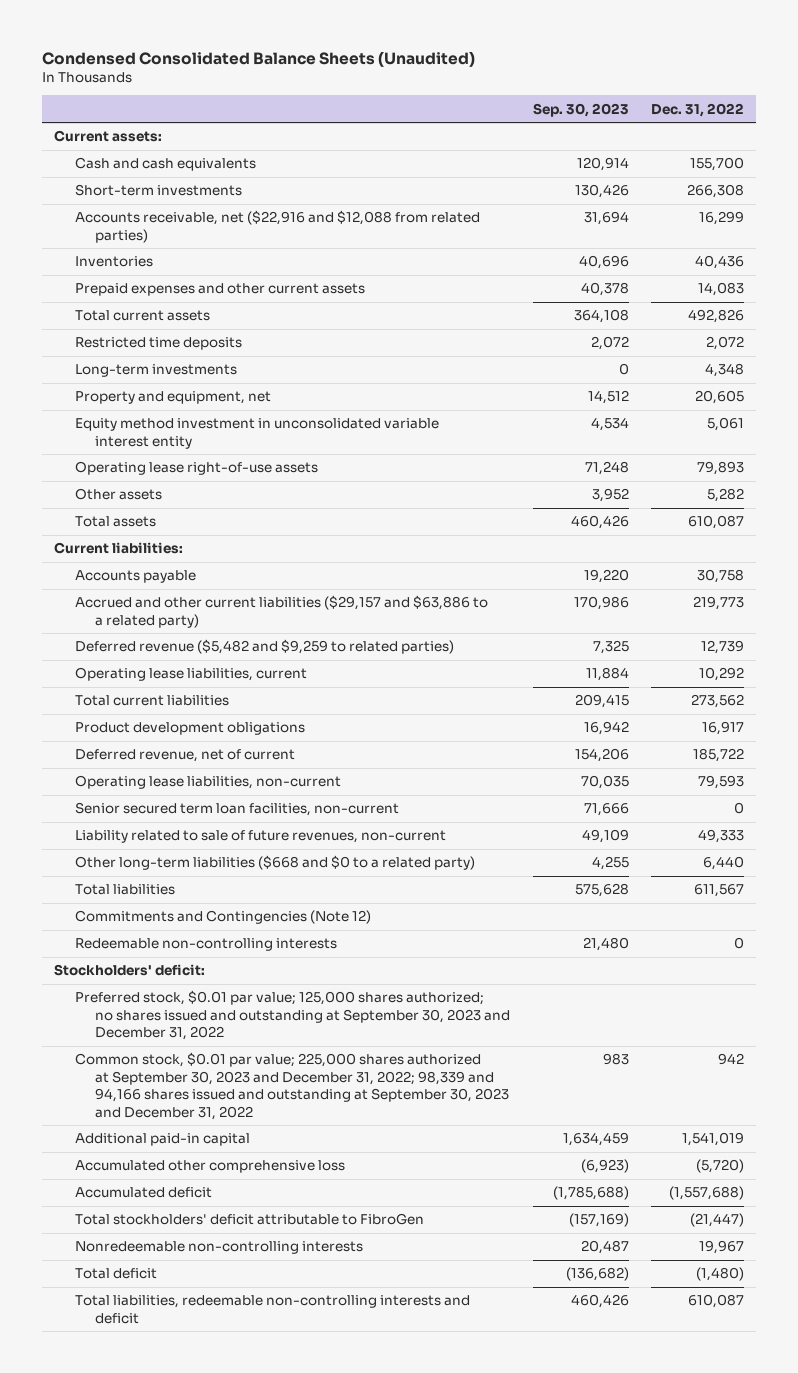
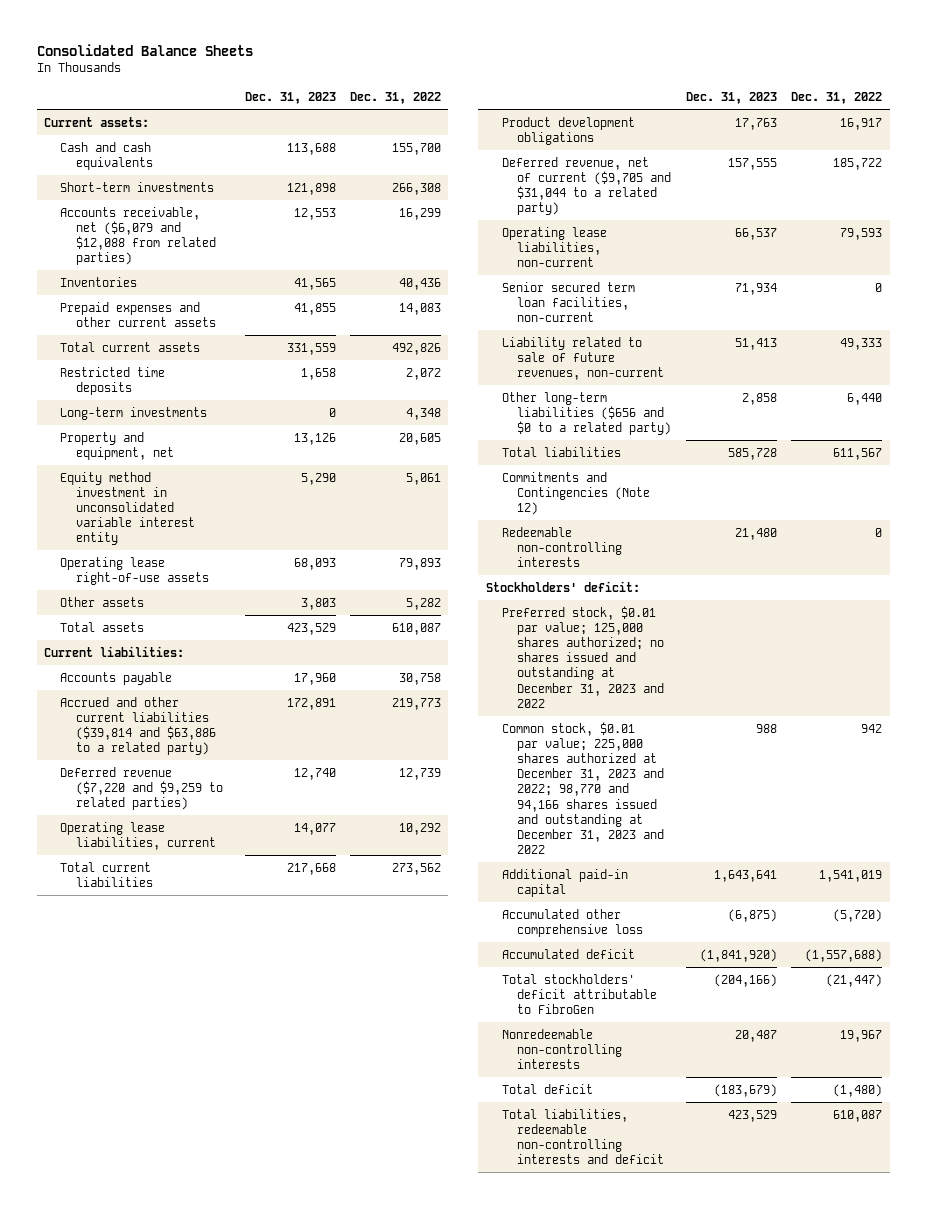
- Condensed Consolidated Balance Sheets (Unaudited)
+ Consolidated Balance Sheets
- | Sep. 30, 2023 | Dec. 31, 2022
+ | Dec. 31, 2023 | Dec. 31, 2022
- Accounts receivable, net ($22,916 and $12,088 from related parties) | 31,694 | 16,299
+ Accounts receivable, net ($6,079 and $12,088 from related parties) | 12,553 | 16,299
- Accrued and other current liabilities ($29,157 and $63,886 to a related party) | 170,986 | 219,773
- Deferred revenue ($5,482 and $9,259 to related parties) | 7,325 | 12,739
+ Accrued and other current liabilities ($39,814 and $63,886 to a related party) | 172,891 | 219,773
+ Deferred revenue ($7,220 and $9,259 to related parties) | 12,740 | 12,739
- Deferred revenue, net of current | 154,206 | 185,722
+ Deferred revenue, net of current ($9,705 and $31,044 to a related party) | 157,555 | 185,722
- Other long-term liabilities ($668 and $0 to a related party) | 4,255 | 6,440
+ Other long-term liabilities ($656 and $0 to a related party) | 2,858 | 6,440
- Preferred stock, $0.01 par value; 125,000 shares authorized; no shares issued and outstanding at September 30, 2023 and December 31, 2022
- Common stock, $0.01 par value; 225,000 shares authorized at September 30, 2023 and December 31, 2022; 98,339 and 94,166 shares issued and outstanding at September 30, 2023 and December 31, 2022 | 983 | 942
+ Preferred stock, $0.01 par value; 125,000 shares authorized; no shares issued and outstanding at December 31, 2023 and 2022
+ Common stock, $0.01 par value; 225,000 shares authorized at December 31, 2023 and 2022; 98,770 and 94,166 shares issued and outstanding at December 31, 2023 and 2022 | 988 | 942

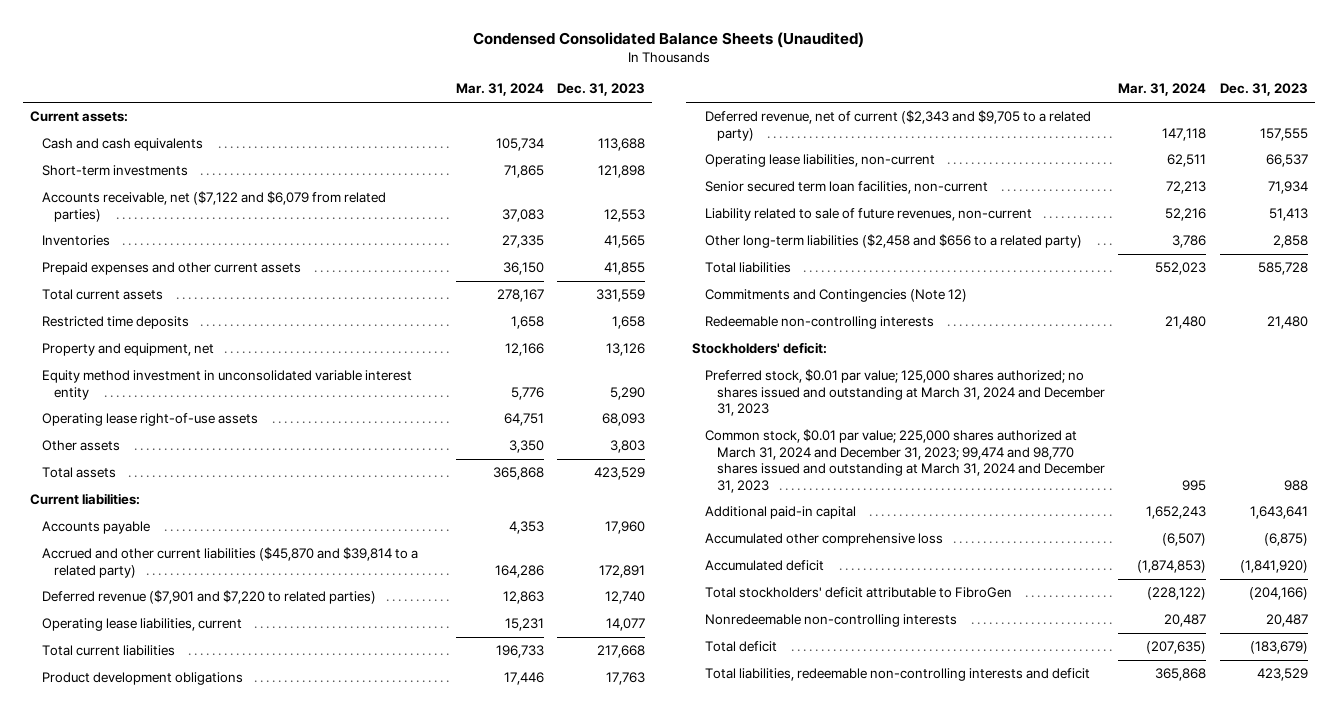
- Consolidated Balance Sheets
+ Condensed Consolidated Balance Sheets (Unaudited)
- | Dec. 31, 2023 | Dec. 31, 2022
+ | Mar. 31, 2024 | Dec. 31, 2023
- Accounts receivable, net ($6,079 and $12,088 from related parties) | 12,553 | 16,299
+ Accounts receivable, net ($7,122 and $6,079 from related parties) | 37,083 | 12,553
- Long-term investments | 0 | 4,348
- Accrued and other current liabilities ($39,814 and $63,886 to a related party) | 172,891 | 219,773
- Deferred revenue ($7,220 and $9,259 to related parties) | 12,740 | 12,739
+ Accrued and other current liabilities ($45,870 and $39,814 to a related party) | 164,286 | 172,891
+ Deferred revenue ($7,901 and $7,220 to related parties) | 12,863 | 12,740
- Deferred revenue, net of current ($9,705 and $31,044 to a related party) | 157,555 | 185,722
+ Deferred revenue, net of current ($2,343 and $9,705 to a related party) | 147,118 | 157,555
- Other long-term liabilities ($656 and $0 to a related party) | 2,858 | 6,440
+ Other long-term liabilities ($2,458 and $656 to a related party) | 3,786 | 2,858
- Preferred stock, $0.01 par value; 125,000 shares authorized; no shares issued and outstanding at December 31, 2023 and 2022
- Common stock, $0.01 par value; 225,000 shares authorized at December 31, 2023 and 2022; 98,770 and 94,166 shares issued and outstanding at December 31, 2023 and 2022 | 988 | 942
+ Preferred stock, $0.01 par value; 125,000 shares authorized; no shares issued and outstanding at March 31, 2024 and December 31, 2023
+ Common stock, $0.01 par value; 225,000 shares authorized at March 31, 2024 and December 31, 2023; 99,474 and 98,770 shares issued and outstanding at March 31, 2024 and December 31, 2023 | 995 | 988

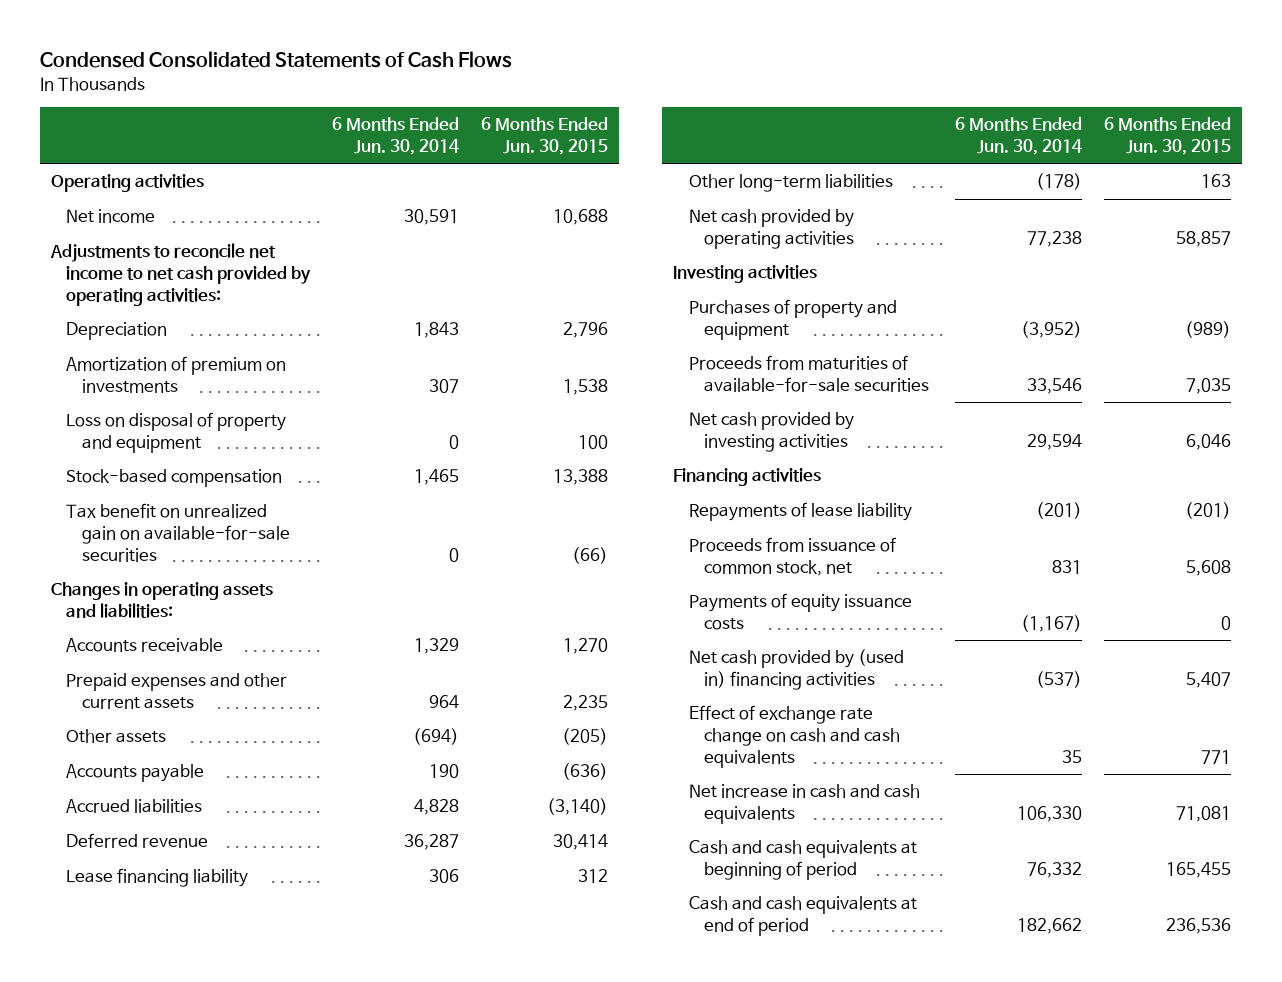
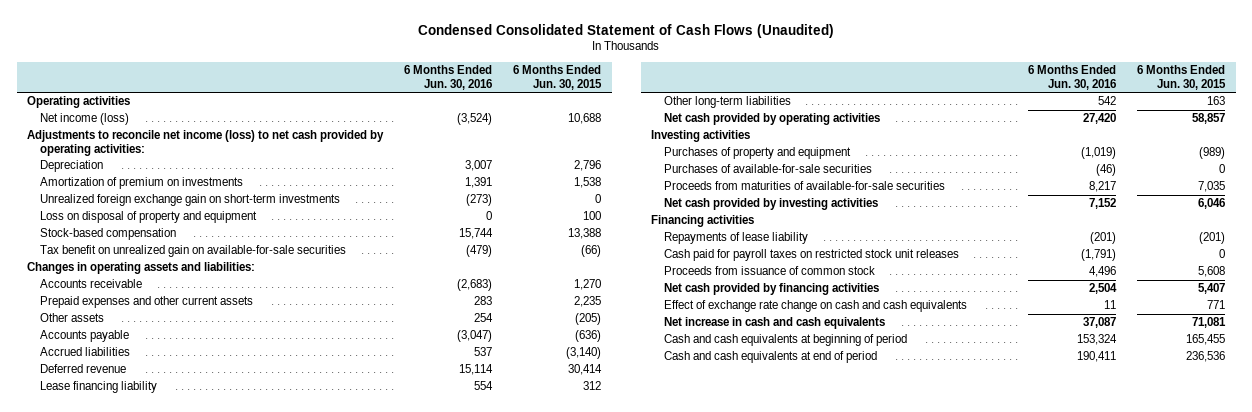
- Condensed Consolidated Statements of Cash Flows
+ Condensed Consolidated Statement of Cash Flows (Unaudited)
- | 6 Months Ended Jun. 30, 2014 | 6 Months Ended Jun. 30, 2015
+ | 6 Months Ended Jun. 30, 2016 | 6 Months Ended Jun. 30, 2015
- Net income | 30,591 | 10,688
- Adjustments to reconcile net income to net cash provided by operating activities:
+ Net income (loss) | (3,524) | 10,688
+ Adjustments to reconcile net income (loss) to net cash provided by operating activities:
+ Unrealized foreign exchange gain on short-term investments | (273) | 0
+ Purchases of available-for-sale securities | (46) | 0
- Proceeds from issuance of common stock, net | 831 | 5,608
- Payments of equity issuance costs | (1,167) | 0
- Net cash provided by (used in) financing activities | (537) | 5,407
+ Cash paid for payroll taxes on restricted stock unit releases | (1,791) | 0
+ Proceeds from issuance of common stock | 4,496 | 5,608
+ Net cash provided by financing activities | 2,504 | 5,407

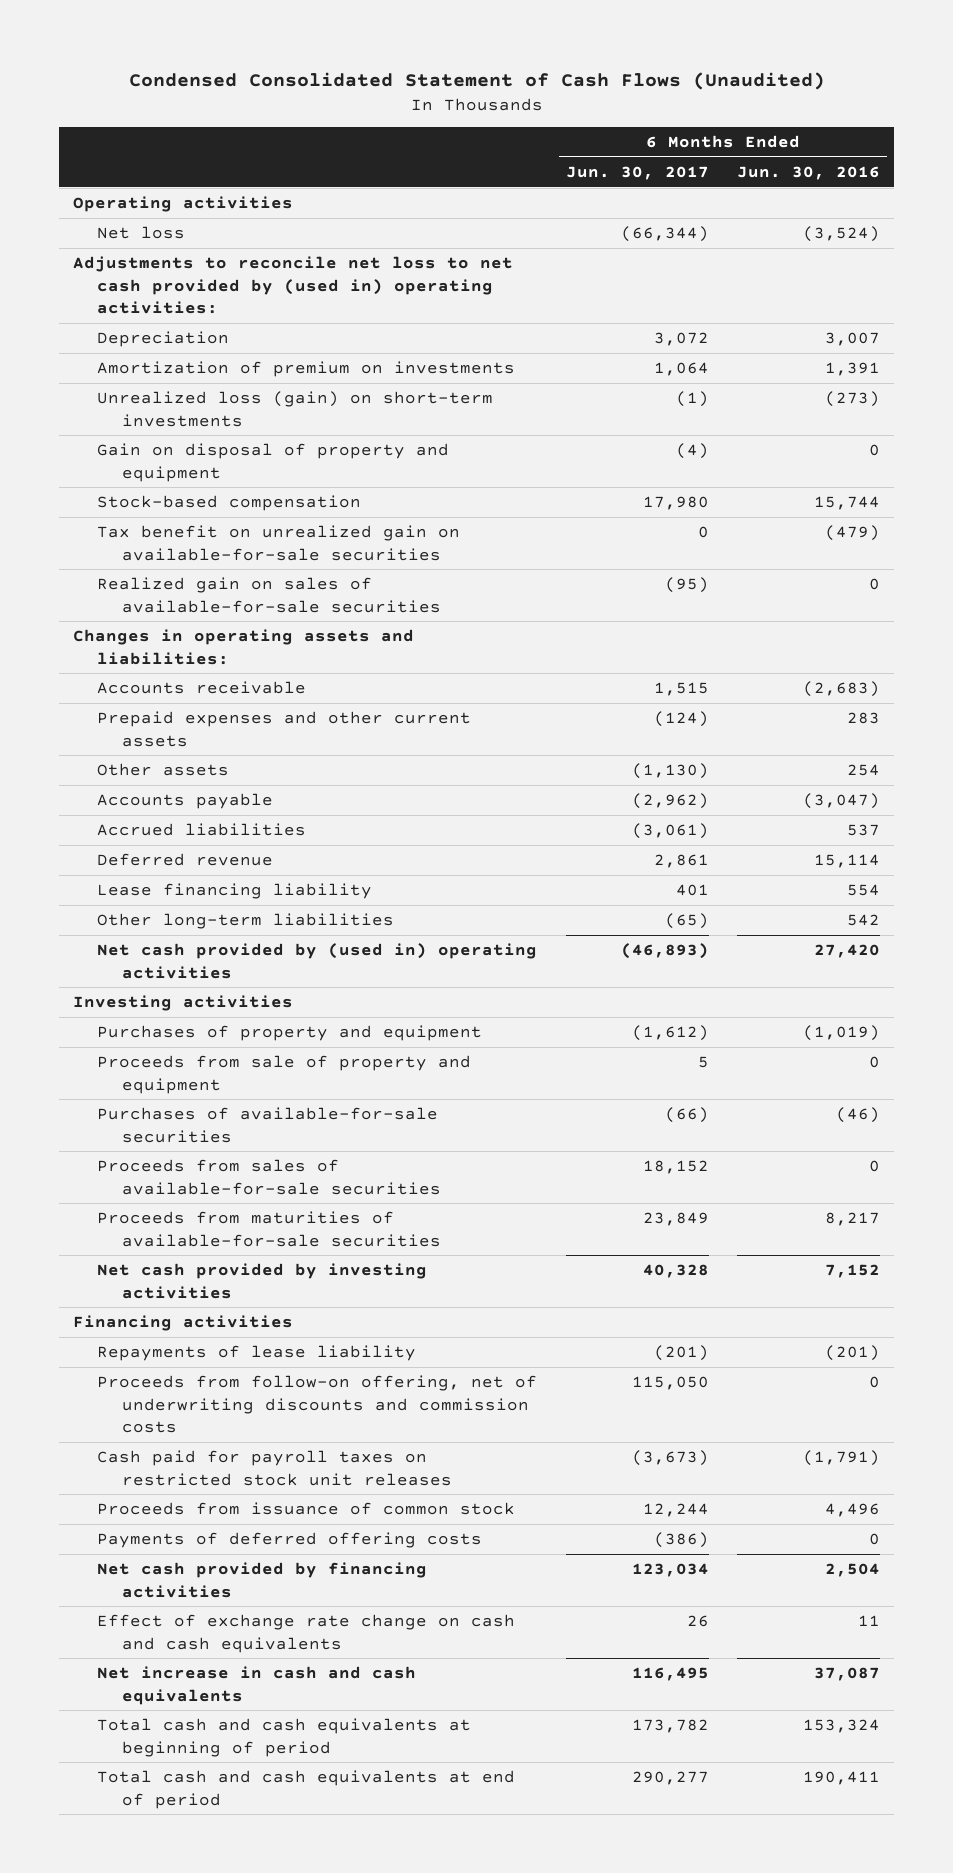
- | 6 Months Ended Jun. 30, 2016 | 6 Months Ended Jun. 30, 2015
+ | 6 Months Ended Jun. 30, 2017 | 6 Months Ended Jun. 30, 2016
- Net income (loss) | (3,524) | 10,688
- Adjustments to reconcile net income (loss) to net cash provided by operating activities:
+ Net loss | (66,344) | (3,524)
+ Adjustments to reconcile net loss to net cash provided by (used in) operating activities:
- Unrealized foreign exchange gain on short-term investments | (273) | 0
- Loss on disposal of property and equipment | 0 | 100
+ Unrealized loss (gain) on short-term investments | (1) | (273)
+ Gain on disposal of property and equipment | (4) | 0
+ Realized gain on sales of available-for-sale securities | (95) | 0
- Net cash provided by operating activities | 27,420 | 58,857
+ Net cash provided by (used in) operating activities | (46,893) | 27,420
+ Proceeds from sale of property and equipment | 5 | 0
+ Proceeds from sales of available-for-sale securities | 18,152 | 0
+ Proceeds from follow-on offering, net of underwriting discounts and commission costs | 115,050 | 0
+ Payments of deferred offering costs | (386) | 0
- Cash and cash equivalents at beginning of period | 153,324 | 165,455
- Cash and cash equivalents at end of period | 190,411 | 236,536
+ Total cash and cash equivalents at beginning of period | 173,782 | 153,324
+ Total cash and cash equivalents at end of period | 290,277 | 190,411

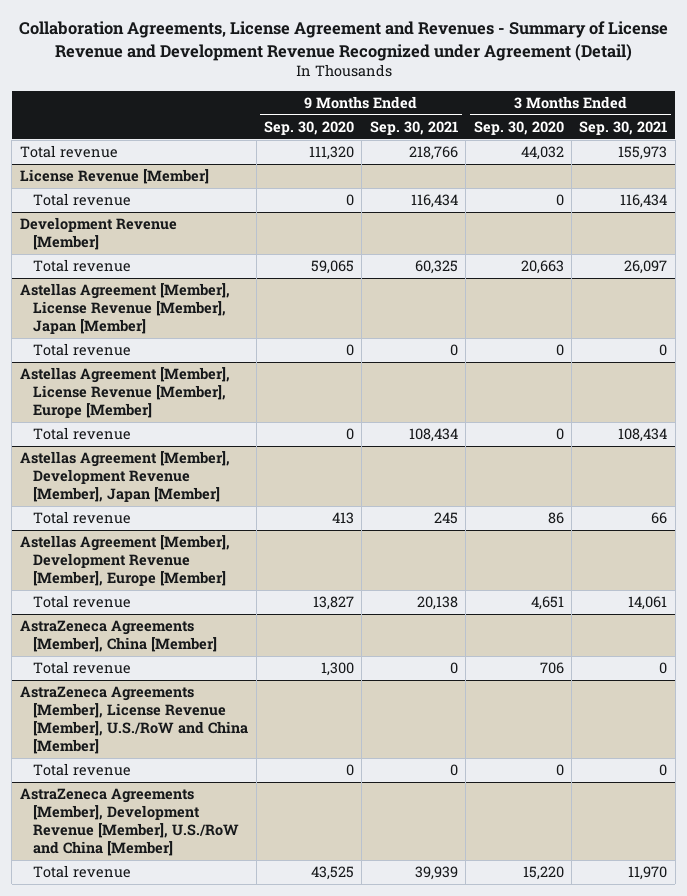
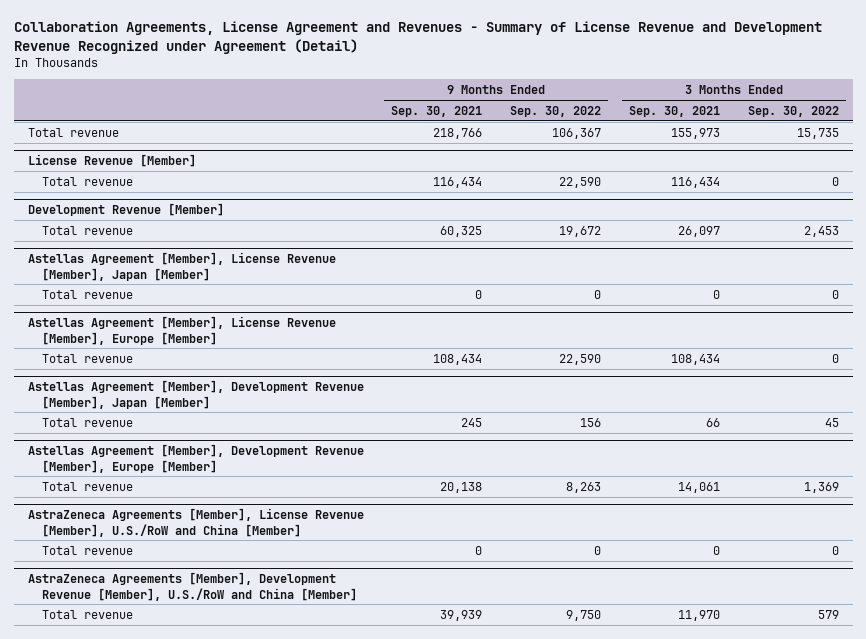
- | 9 Months Ended Sep. 30, 2020 | 9 Months Ended Sep. 30, 2021 | 3 Months Ended Sep. 30, 2020 | 3 Months Ended Sep. 30, 2021
+ | 9 Months Ended Sep. 30, 2021 | 9 Months Ended Sep. 30, 2022 | 3 Months Ended Sep. 30, 2021 | 3 Months Ended Sep. 30, 2022
- AstraZeneca Agreements [Member], China [Member]
- Total revenue | 1,300 | 0 | 706 | 0

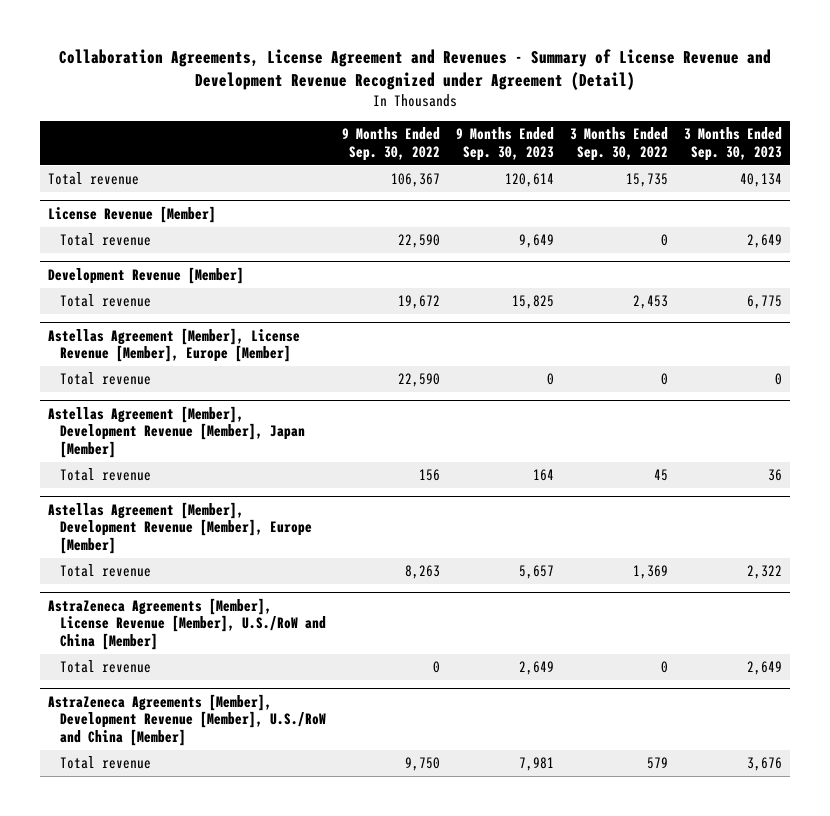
- | 9 Months Ended Sep. 30, 2021 | 9 Months Ended Sep. 30, 2022 | 3 Months Ended Sep. 30, 2021 | 3 Months Ended Sep. 30, 2022
+ | 9 Months Ended Sep. 30, 2022 | 9 Months Ended Sep. 30, 2023 | 3 Months Ended Sep. 30, 2022 | 3 Months Ended Sep. 30, 2023
- Astellas Agreement [Member], License Revenue [Member], Japan [Member]
- Total revenue | 0 | 0 | 0 | 0

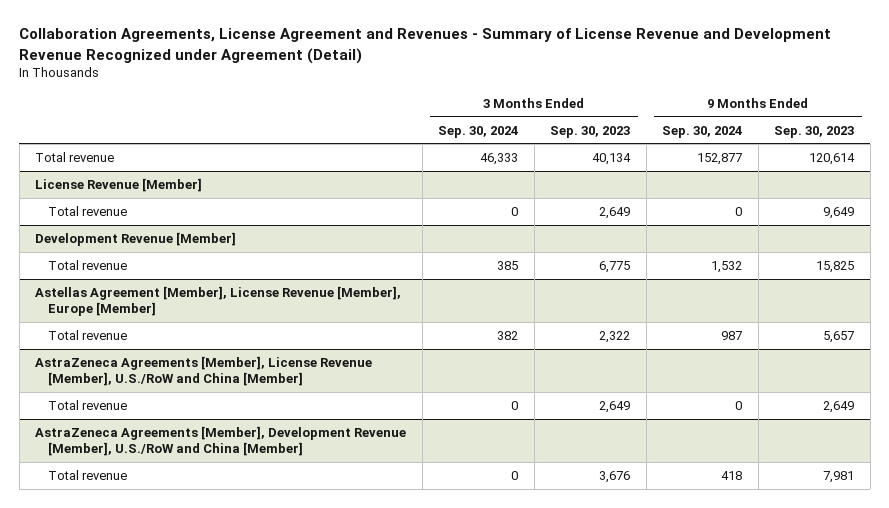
- | 9 Months Ended Sep. 30, 2022 | 9 Months Ended Sep. 30, 2023 | 3 Months Ended Sep. 30, 2022 | 3 Months Ended Sep. 30, 2023
+ | 3 Months Ended Sep. 30, 2024 | 3 Months Ended Sep. 30, 2023 | 9 Months Ended Sep. 30, 2024 | 9 Months Ended Sep. 30, 2023
@ Astellas Agreement [Member], License Revenue [Member], Europe [Member]
- Total revenue | 22,590 | 0 | 0 | 0
- Astellas Agreement [Member], Development Revenue [Member], Japan [Member]
- Total revenue | 156 | 164 | 45 | 36
- Astellas Agreement [Member], Development Revenue [Member], Europe [Member]

